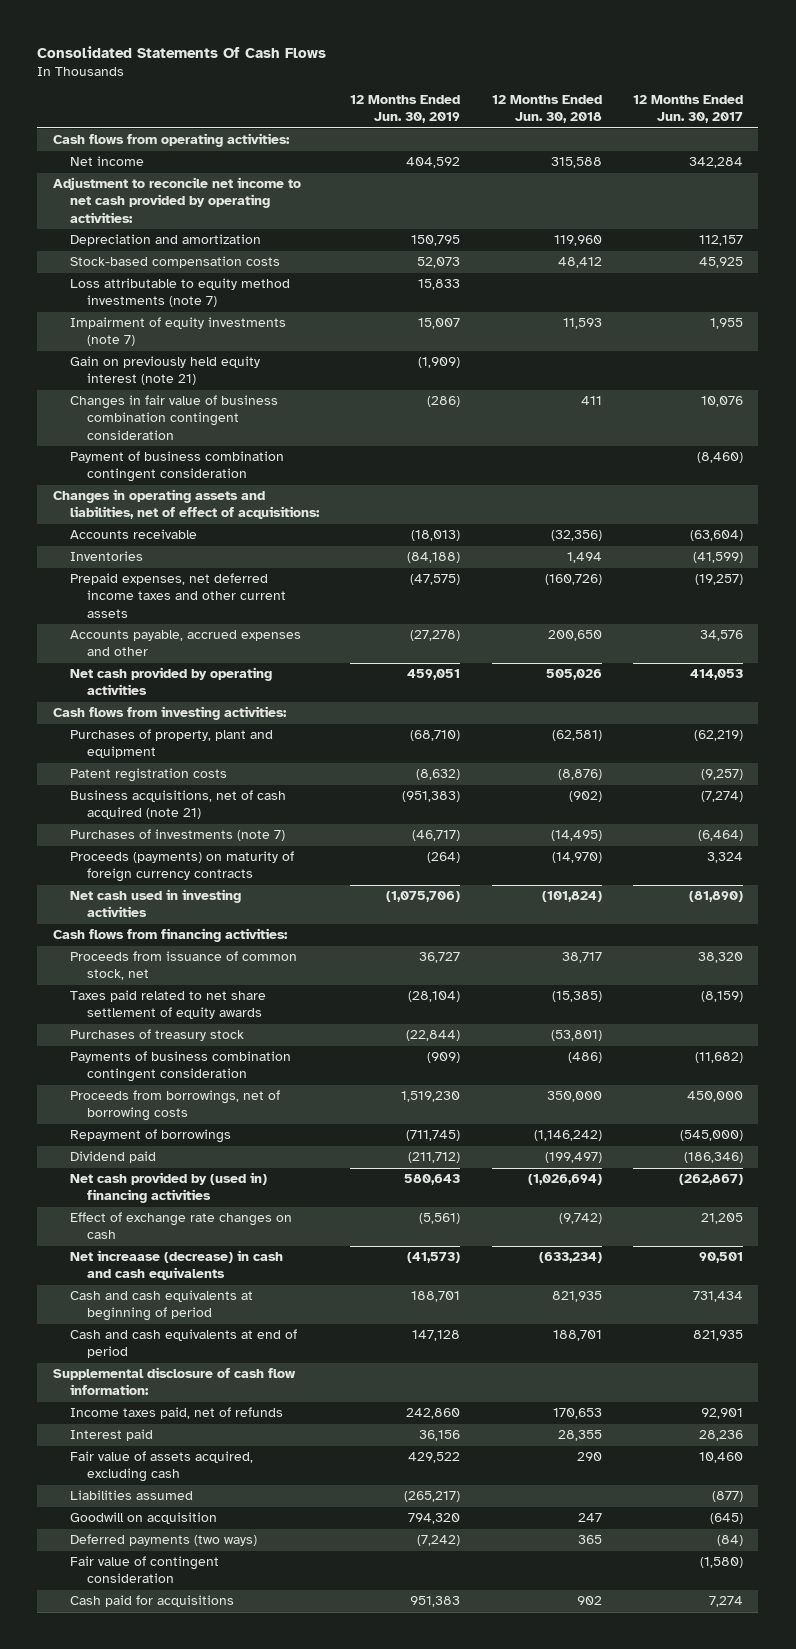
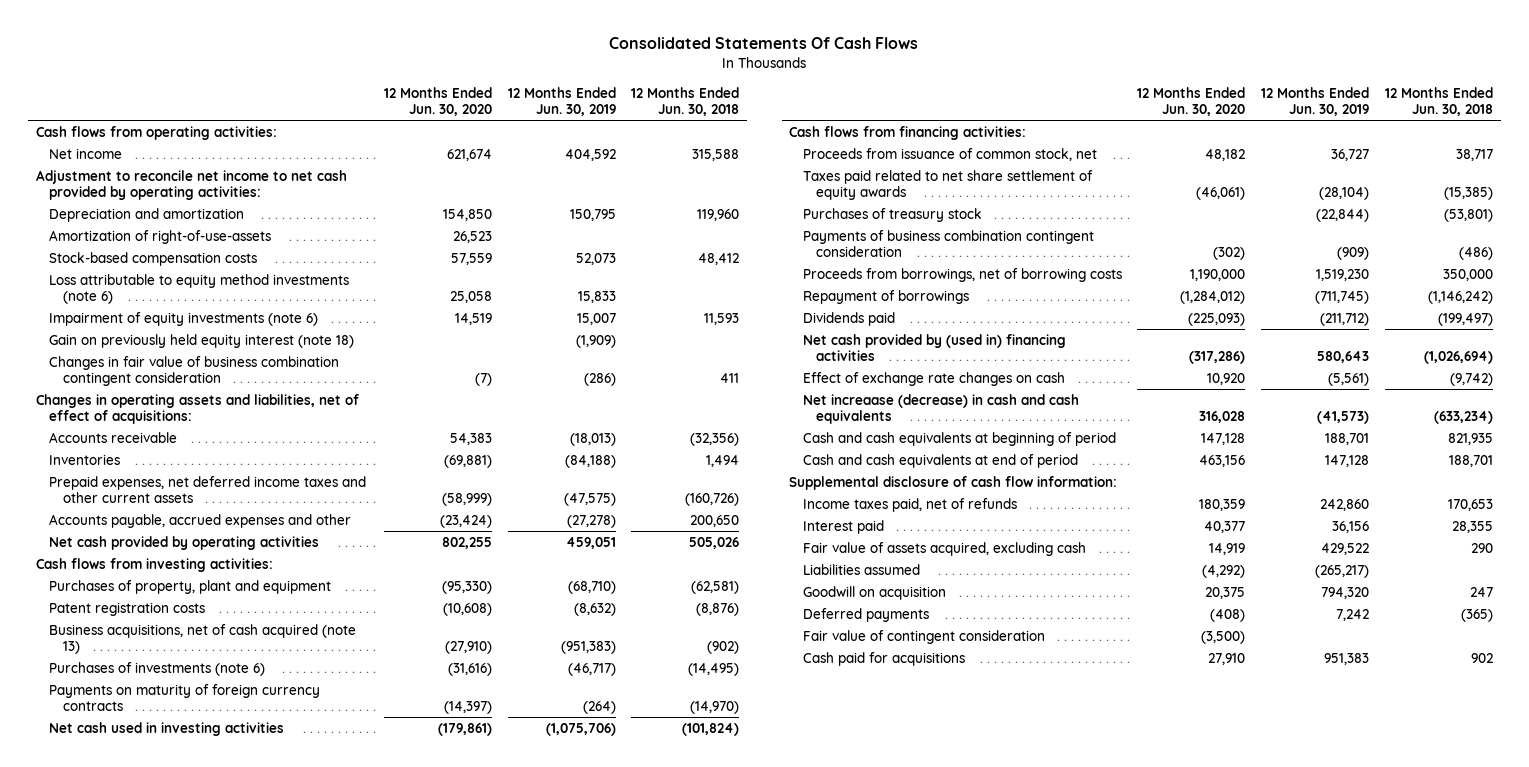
- | 12 Months Ended Jun. 30, 2019 | 12 Months Ended Jun. 30, 2018 | 12 Months Ended Jun. 30, 2017
+ | 12 Months Ended Jun. 30, 2020 | 12 Months Ended Jun. 30, 2019 | 12 Months Ended Jun. 30, 2018
+ Amortization of right-of-use-assets | 26,523 | |
- Loss attributable to equity method investments (note 7) | 15,833 | |
- Impairment of equity investments (note 7) | 15,007 | 11,593 | 1,955
- Gain on previously held equity interest (note 21) | (1,909) | |
+ Loss attributable to equity method investments (note 6) | 25,058 | 15,833 |
+ Impairment of equity investments (note 6) | 14,519 | 15,007 | 11,593
+ Gain on previously held equity interest (note 18) | | (1,909) |
- Payment of business combination contingent consideration | | | (8,460)
- Business acquisitions, net of cash acquired (note 21) | (951,383) | (902) | (7,274)
- Purchases of investments (note 7) | (46,717) | (14,495) | (6,464)
- Proceeds (payments) on maturity of foreign currency contracts | (264) | (14,970) | 3,324
+ Business acquisitions, net of cash acquired (note 13) | (27,910) | (951,383) | (902)
+ Purchases of investments (note 6) | (31,616) | (46,717) | (14,495)
+ Payments on maturity of foreign currency contracts | (14,397) | (264) | (14,970)
- Dividend paid | (211,712) | (199,497) | (186,346)
+ Dividends paid | (225,093) | (211,712) | (199,497)
- Deferred payments (two ways) | (7,242) | 365 | (84)
+ Deferred payments | (408) | 7,242 | (365)

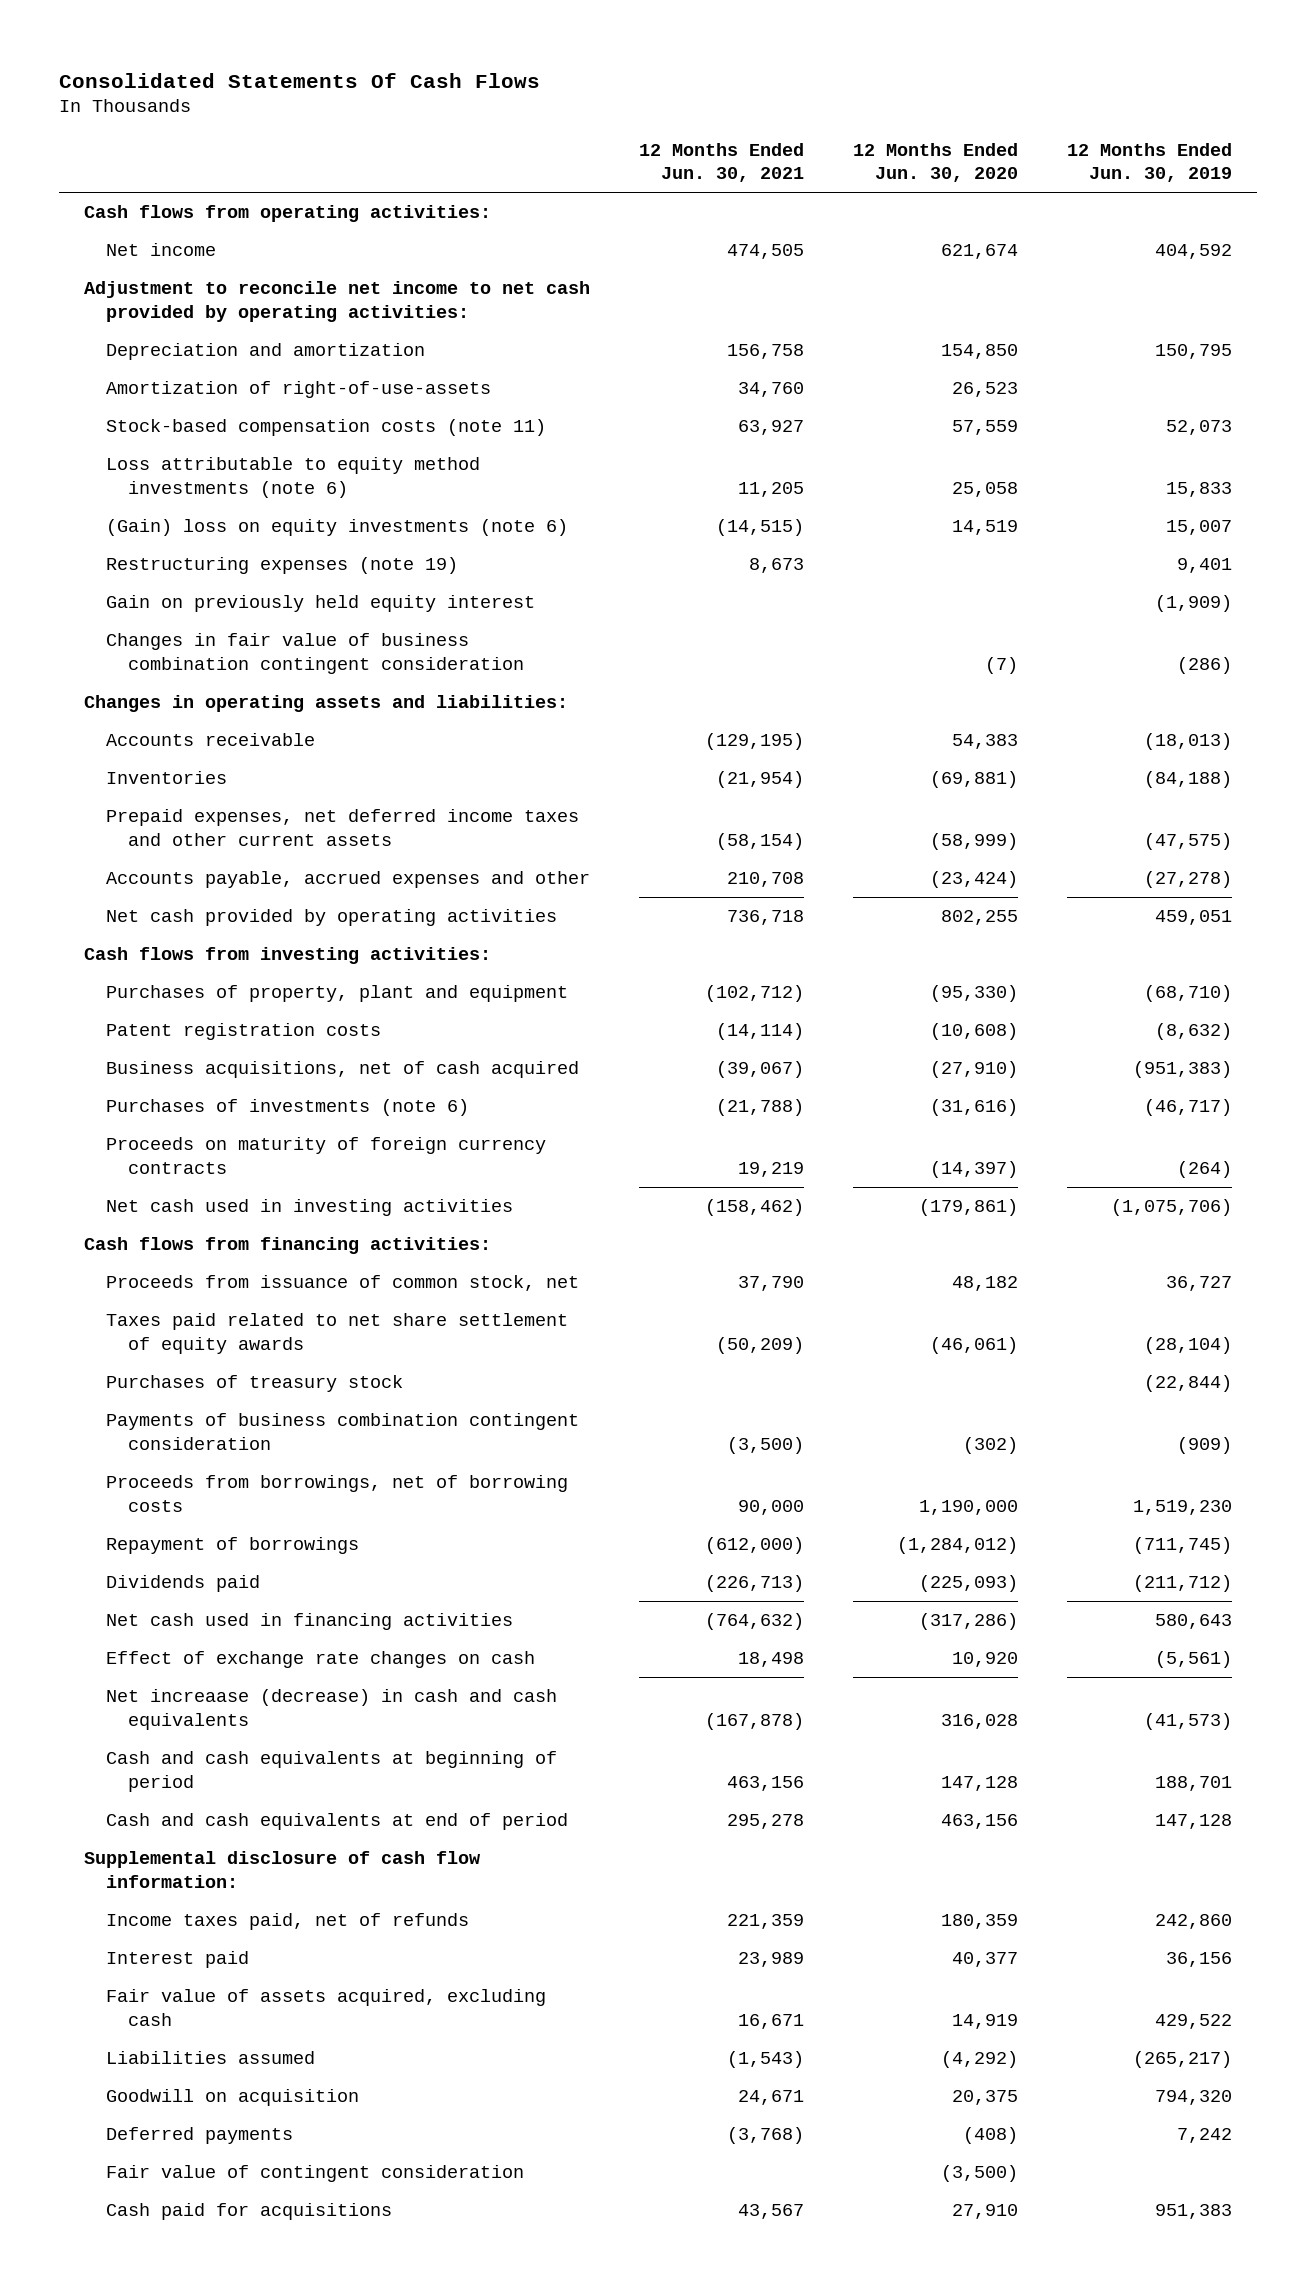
- | 12 Months Ended Jun. 30, 2020 | 12 Months Ended Jun. 30, 2019 | 12 Months Ended Jun. 30, 2018
+ | 12 Months Ended Jun. 30, 2021 | 12 Months Ended Jun. 30, 2020 | 12 Months Ended Jun. 30, 2019
- Stock-based compensation costs | 57,559 | 52,073 | 48,412
+ Stock-based compensation costs (note 11) | 63,927 | 57,559 | 52,073
- Impairment of equity investments (note 6) | 14,519 | 15,007 | 11,593
- Gain on previously held equity interest (note 18) | | (1,909) |
+ (Gain) loss on equity investments (note 6) | (14,515) | 14,519 | 15,007
+ Restructuring expenses (note 19) | 8,673 | | 9,401
+ Gain on previously held equity interest | | | (1,909)
- Changes in operating assets and liabilities, net of effect of acquisitions:
+ Changes in operating assets and liabilities:
- Business acquisitions, net of cash acquired (note 13) | (27,910) | (951,383) | (902)
+ Business acquisitions, net of cash acquired | (39,067) | (27,910) | (951,383)
- Payments on maturity of foreign currency contracts | (14,397) | (264) | (14,970)
+ Proceeds on maturity of foreign currency contracts | 19,219 | (14,397) | (264)
- Net cash provided by (used in) financing activities | (317,286) | 580,643 | (1,026,694)
+ Net cash used in financing activities | (764,632) | (317,286) | 580,643

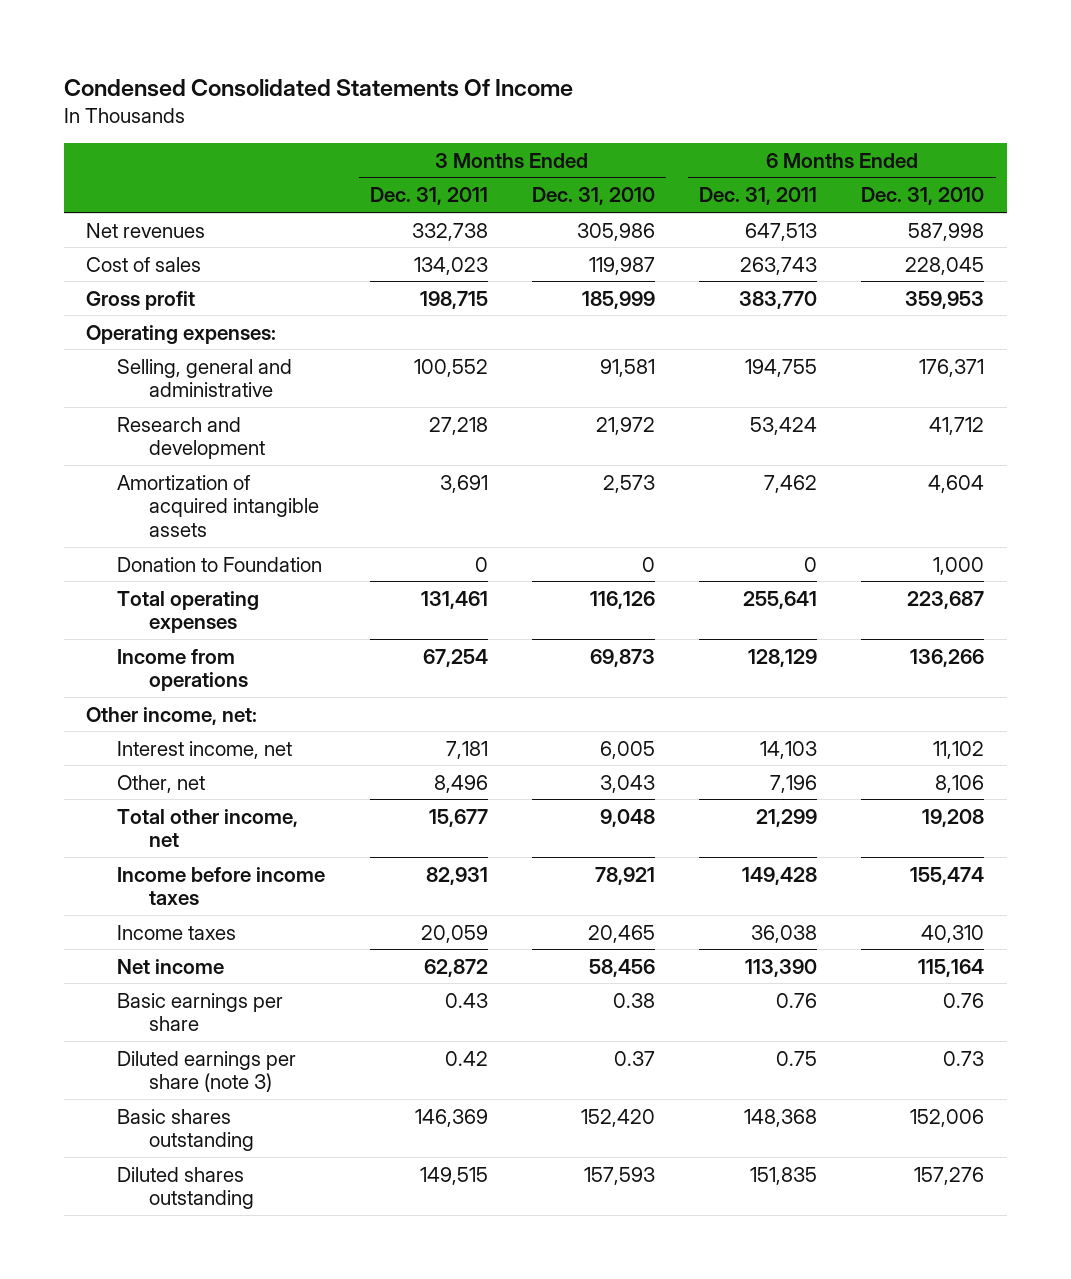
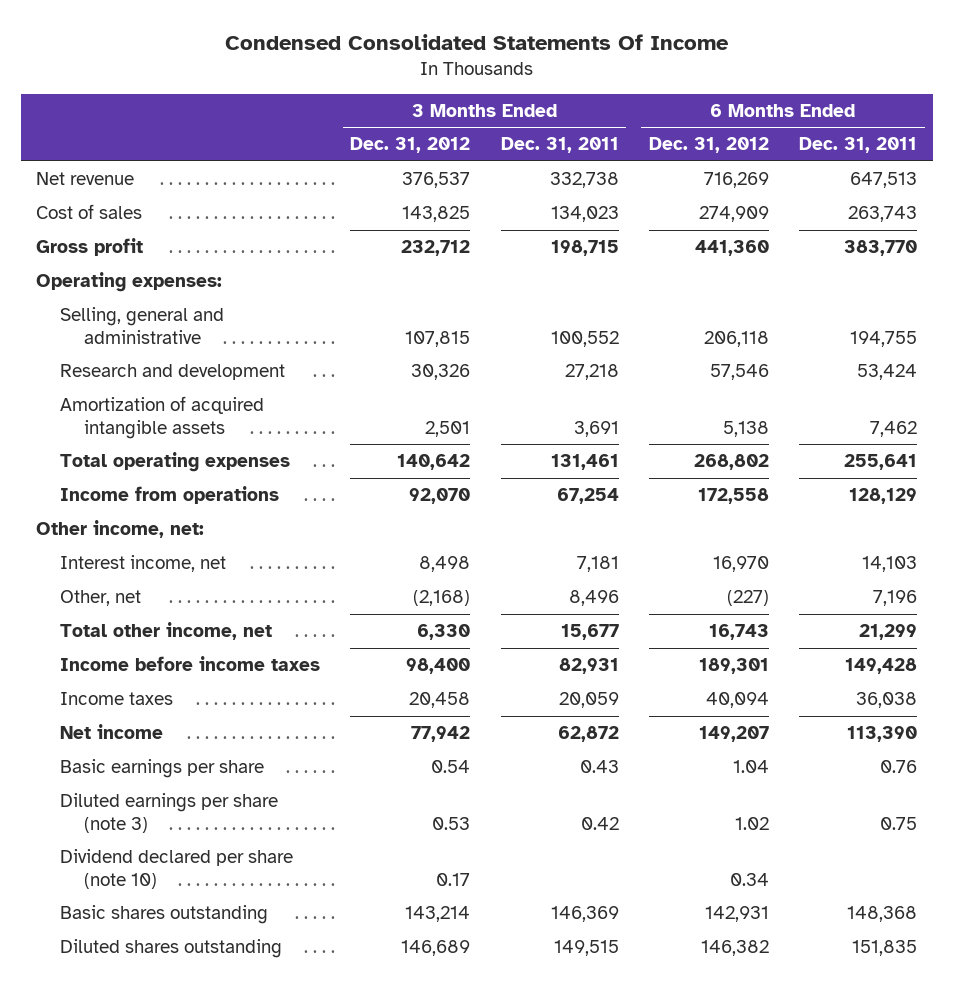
- | 3 Months Ended Dec. 31, 2011 | 3 Months Ended Dec. 31, 2010 | 6 Months Ended Dec. 31, 2011 | 6 Months Ended Dec. 31, 2010
+ | 3 Months Ended Dec. 31, 2012 | 3 Months Ended Dec. 31, 2011 | 6 Months Ended Dec. 31, 2012 | 6 Months Ended Dec. 31, 2011
- Net revenues | 332,738 | 305,986 | 647,513 | 587,998
+ Net revenue | 376,537 | 332,738 | 716,269 | 647,513
- Donation to Foundation | 0 | 0 | 0 | 1,000
+ Dividend declared per share (note 10) | 0.17 | | 0.34 |

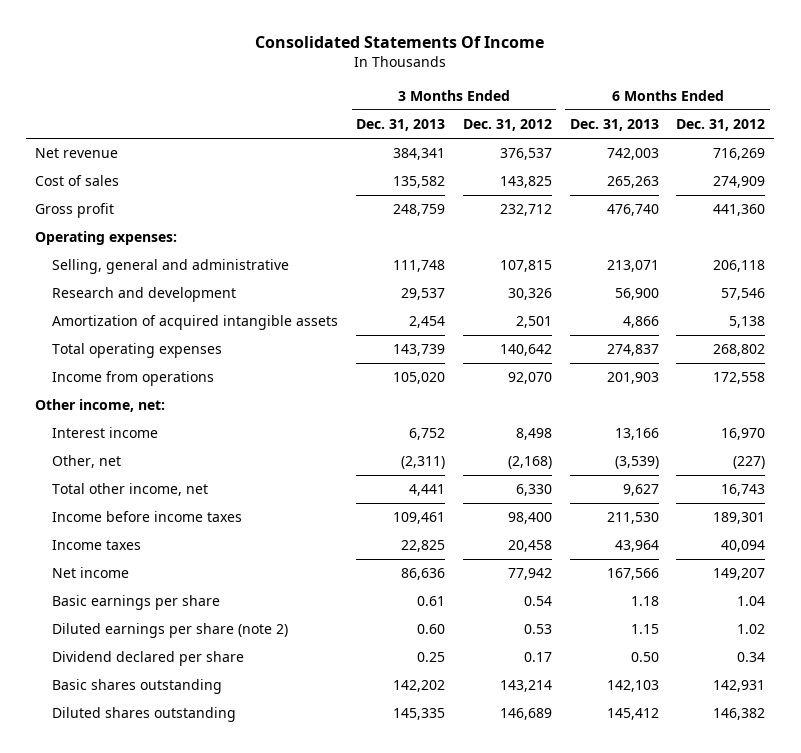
- Condensed Consolidated Statements Of Income
+ Consolidated Statements Of Income
- | 3 Months Ended Dec. 31, 2012 | 3 Months Ended Dec. 31, 2011 | 6 Months Ended Dec. 31, 2012 | 6 Months Ended Dec. 31, 2011
+ | 3 Months Ended Dec. 31, 2013 | 3 Months Ended Dec. 31, 2012 | 6 Months Ended Dec. 31, 2013 | 6 Months Ended Dec. 31, 2012
- Interest income, net | 8,498 | 7,181 | 16,970 | 14,103
+ Interest income | 6,752 | 8,498 | 13,166 | 16,970
- Diluted earnings per share (note 3) | 0.53 | 0.42 | 1.02 | 0.75
- Dividend declared per share (note 10) | 0.17 | | 0.34 |
+ Diluted earnings per share (note 2) | 0.60 | 0.53 | 1.15 | 1.02
+ Dividend declared per share | 0.25 | 0.17 | 0.50 | 0.34

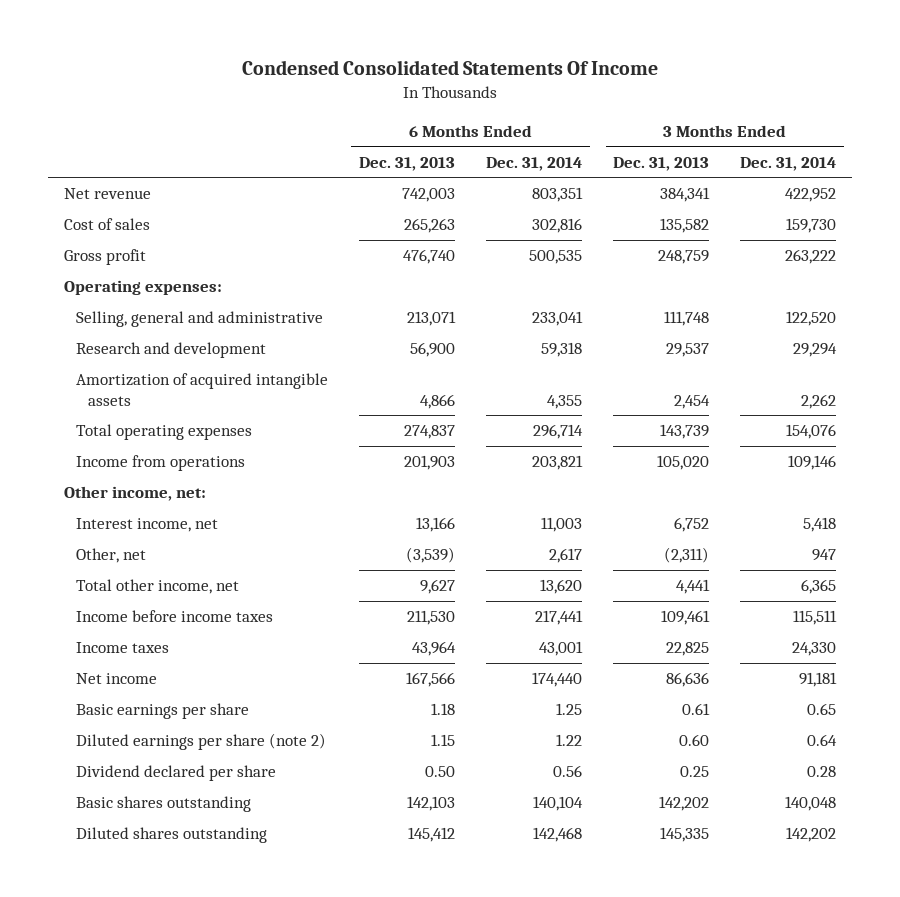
- Consolidated Statements Of Income
+ Condensed Consolidated Statements Of Income
- | 3 Months Ended Dec. 31, 2013 | 3 Months Ended Dec. 31, 2012 | 6 Months Ended Dec. 31, 2013 | 6 Months Ended Dec. 31, 2012
+ | 6 Months Ended Dec. 31, 2013 | 6 Months Ended Dec. 31, 2014 | 3 Months Ended Dec. 31, 2013 | 3 Months Ended Dec. 31, 2014
- Interest income | 6,752 | 8,498 | 13,166 | 16,970
+ Interest income, net | 13,166 | 11,003 | 6,752 | 5,418

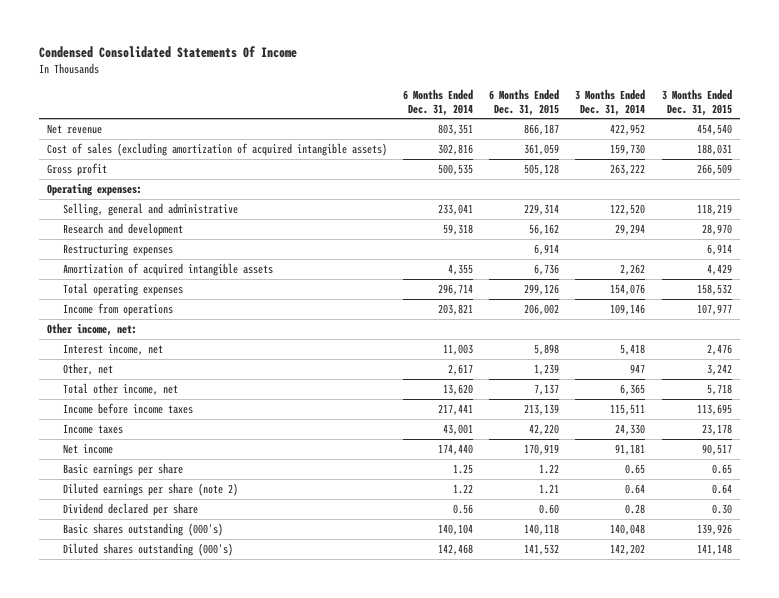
- | 6 Months Ended Dec. 31, 2013 | 6 Months Ended Dec. 31, 2014 | 3 Months Ended Dec. 31, 2013 | 3 Months Ended Dec. 31, 2014
+ | 6 Months Ended Dec. 31, 2014 | 6 Months Ended Dec. 31, 2015 | 3 Months Ended Dec. 31, 2014 | 3 Months Ended Dec. 31, 2015
- Cost of sales | 265,263 | 302,816 | 135,582 | 159,730
+ Cost of sales (excluding amortization of acquired intangible assets) | 302,816 | 361,059 | 159,730 | 188,031
+ Restructuring expenses | | 6,914 | | 6,914
- Basic shares outstanding | 142,103 | 140,104 | 142,202 | 140,048
- Diluted shares outstanding | 145,412 | 142,468 | 145,335 | 142,202
+ Basic shares outstanding (000's) | 140,104 | 140,118 | 140,048 | 139,926
+ Diluted shares outstanding (000's) | 142,468 | 141,532 | 142,202 | 141,148

